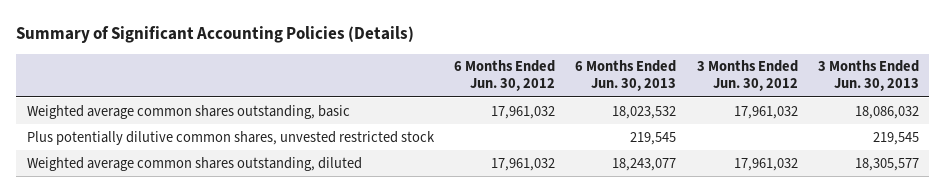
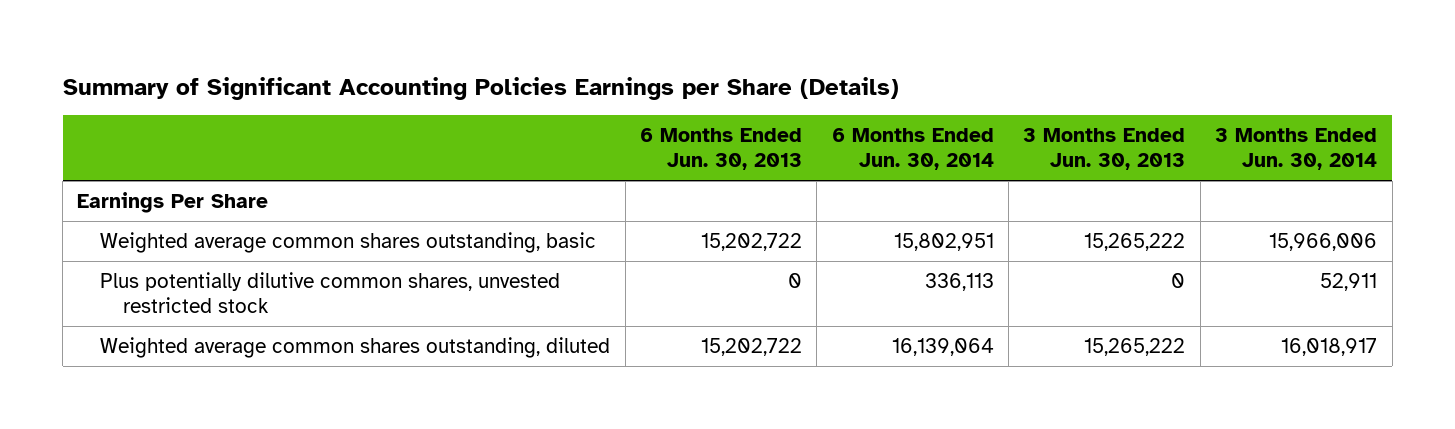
- Summary of Significant Accounting Policies (Details)
+ Summary of Significant Accounting Policies Earnings per Share (Details)
- | 6 Months Ended Jun. 30, 2012 | 6 Months Ended Jun. 30, 2013 | 3 Months Ended Jun. 30, 2012 | 3 Months Ended Jun. 30, 2013
+ | 6 Months Ended Jun. 30, 2013 | 6 Months Ended Jun. 30, 2014 | 3 Months Ended Jun. 30, 2013 | 3 Months Ended Jun. 30, 2014
- Weighted average common shares outstanding, basic | 17,961,032 | 18,023,532 | 17,961,032 | 18,086,032
- Plus potentially dilutive common shares, unvested restricted stock | | 219,545 | | 219,545
- Weighted average common shares outstanding, diluted | 17,961,032 | 18,243,077 | 17,961,032 | 18,305,577
+ Earnings Per Share
+ Weighted average common shares outstanding, basic | 15,202,722 | 15,802,951 | 15,265,222 | 15,966,006
+ Plus potentially dilutive common shares, unvested restricted stock | 0 | 336,113 | 0 | 52,911
+ Weighted average common shares outstanding, diluted | 15,202,722 | 16,139,064 | 15,265,222 | 16,018,917

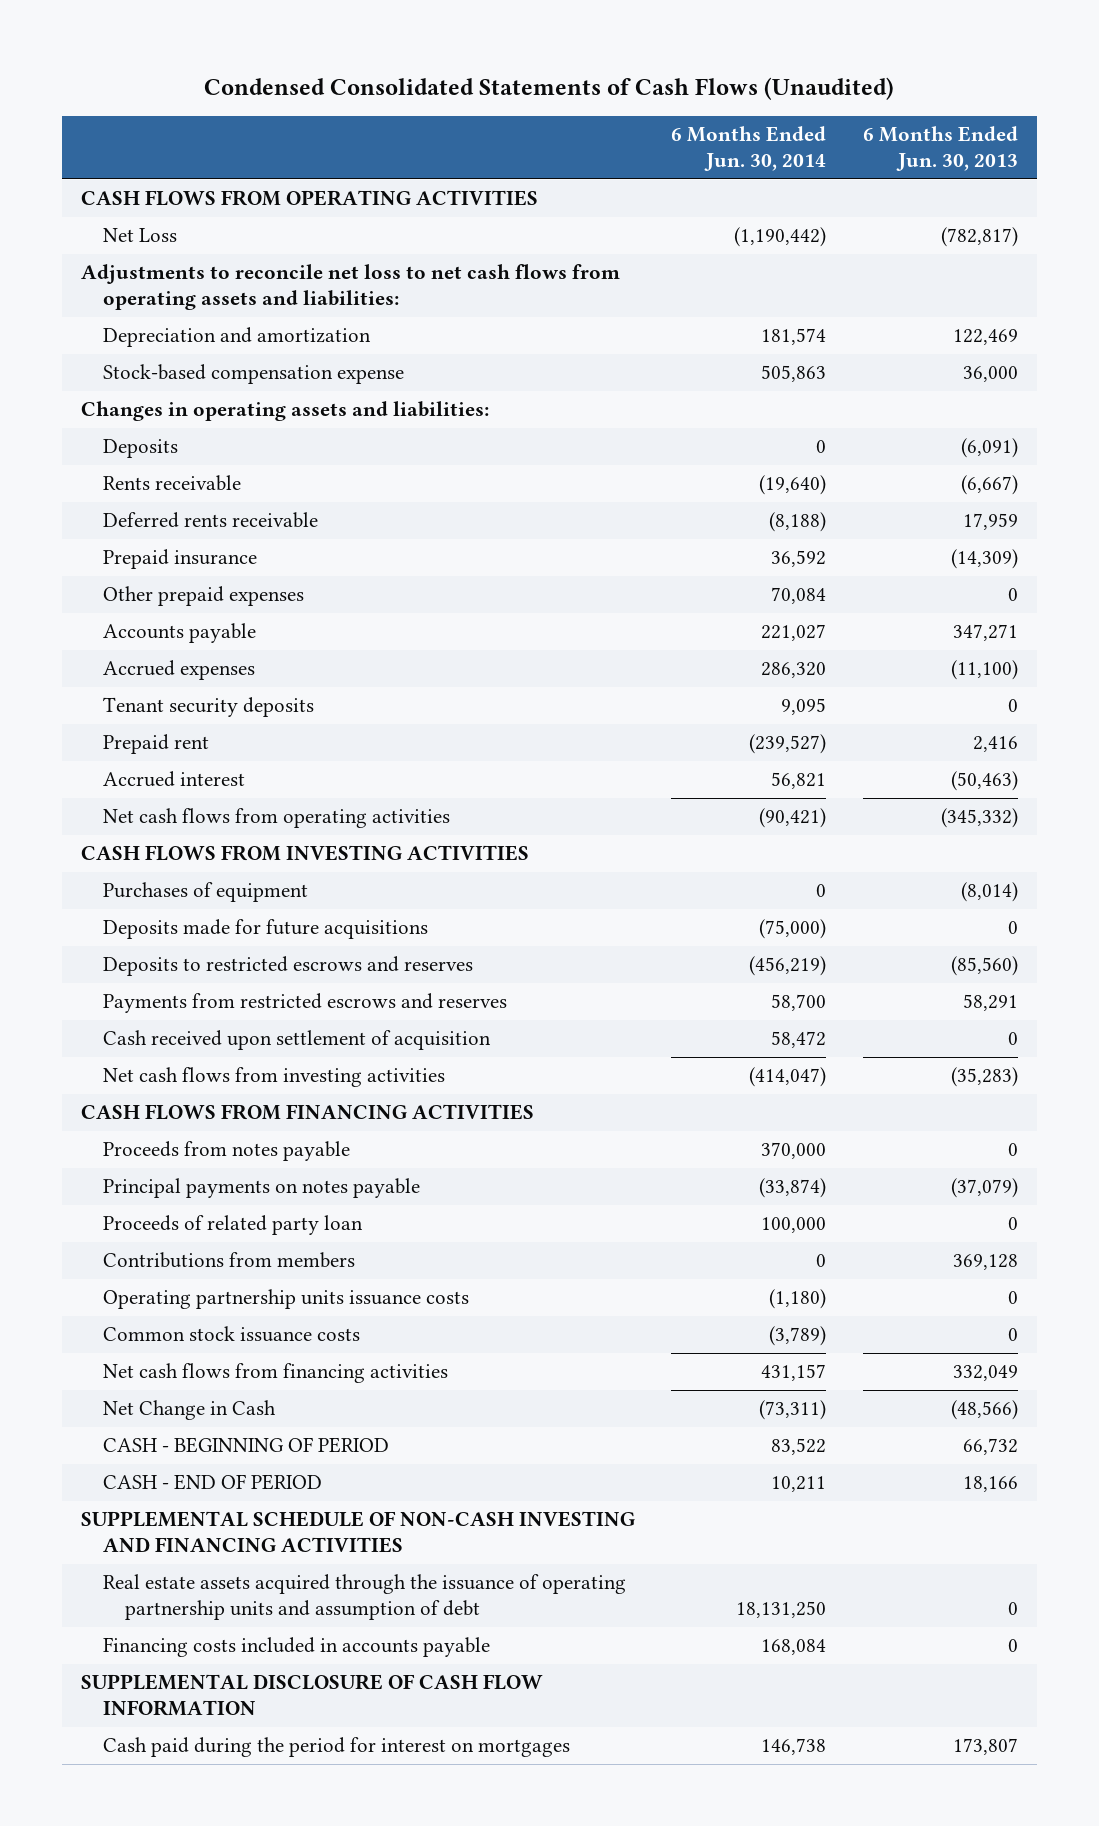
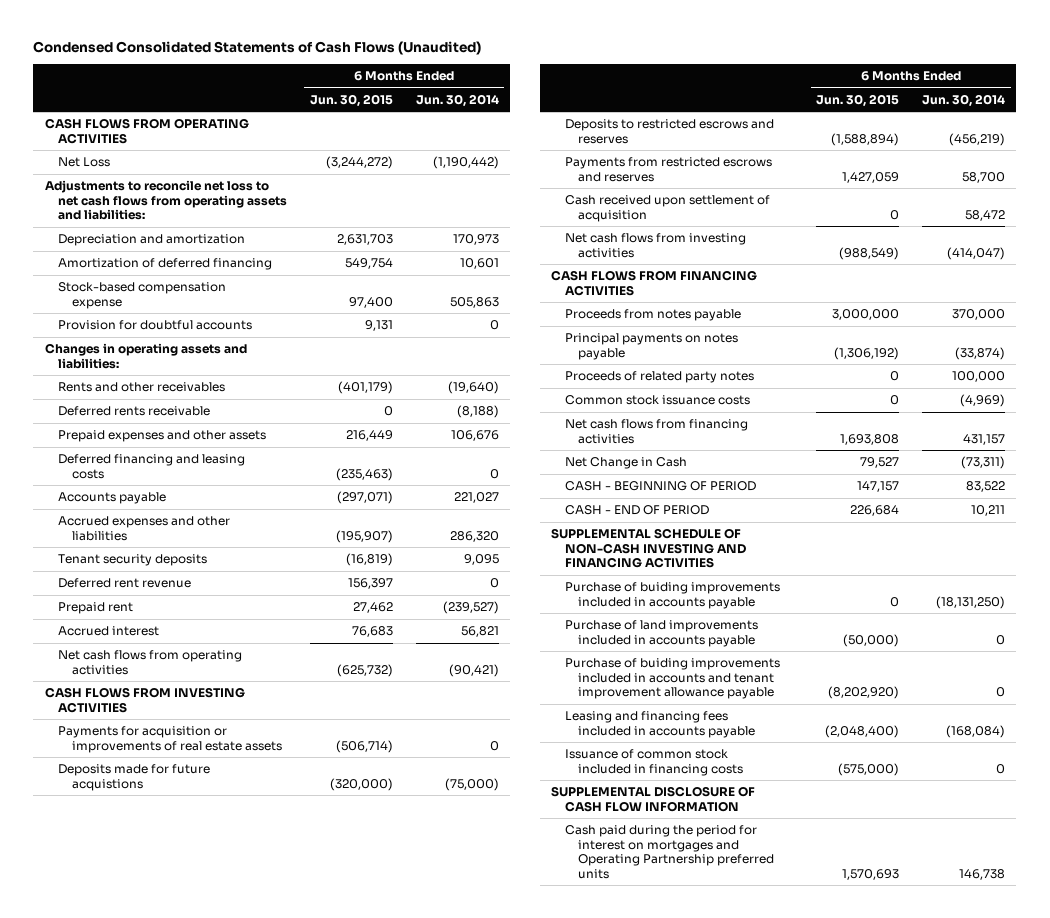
- | 6 Months Ended Jun. 30, 2014 | 6 Months Ended Jun. 30, 2013
+ | 6 Months Ended Jun. 30, 2015 | 6 Months Ended Jun. 30, 2014
- Depreciation and amortization | 181,574 | 122,469
+ Depreciation and amortization | 2,631,703 | 170,973
+ Amortization of deferred financing | 549,754 | 10,601
+ Provision for doubtful accounts | 9,131 | 0
- Deposits | 0 | (6,091)
- Rents receivable | (19,640) | (6,667)
+ Rents and other receivables | (401,179) | (19,640)
- Prepaid insurance | 36,592 | (14,309)
- Other prepaid expenses | 70,084 | 0
+ Prepaid expenses and other assets | 216,449 | 106,676
+ Deferred financing and leasing costs | (235,463) | 0
- Accrued expenses | 286,320 | (11,100)
+ Accrued expenses and other liabilities | (195,907) | 286,320
+ Deferred rent revenue | 156,397 | 0
- Purchases of equipment | 0 | (8,014)
- Deposits made for future acquisitions | (75,000) | 0
+ Payments for acquisition or improvements of real estate assets | (506,714) | 0
+ Deposits made for future acquistions | (320,000) | (75,000)
- Proceeds of related party loan | 100,000 | 0
- Contributions from members | 0 | 369,128
- Operating partnership units issuance costs | (1,180) | 0
- Common stock issuance costs | (3,789) | 0
+ Proceeds of related party notes | 0 | 100,000
+ Common stock issuance costs | 0 | (4,969)
- Real estate assets acquired through the issuance of operating partnership units and assumption of debt | 18,131,250 | 0
- Financing costs included in accounts payable | 168,084 | 0
+ Purchase of buiding improvements included in accounts payable | 0 | (18,131,250)
+ Purchase of land improvements included in accounts payable | (50,000) | 0
+ Purchase of buiding improvements included in accounts and tenant improvement allowance payable | (8,202,920) | 0
+ Leasing and financing fees included in accounts payable | (2,048,400) | (168,084)
+ Issuance of common stock included in financing costs | (575,000) | 0
- Cash paid during the period for interest on mortgages | 146,738 | 173,807
+ Cash paid during the period for interest on mortgages and Operating Partnership preferred units | 1,570,693 | 146,738

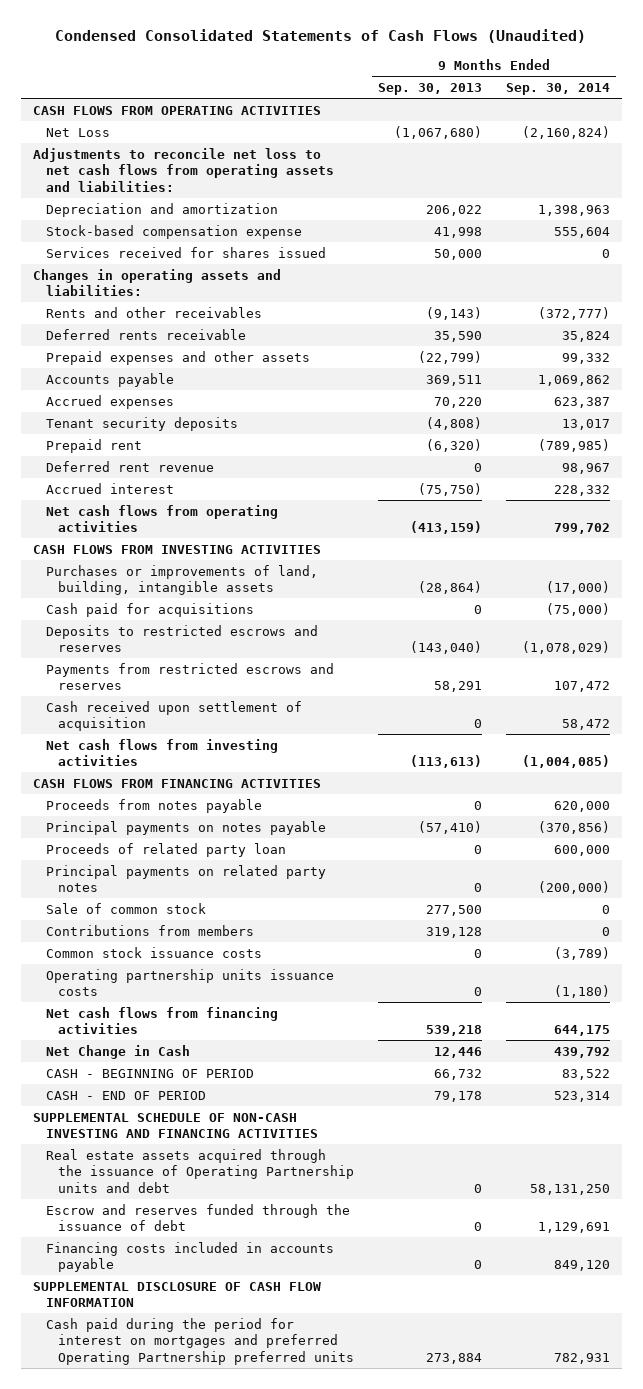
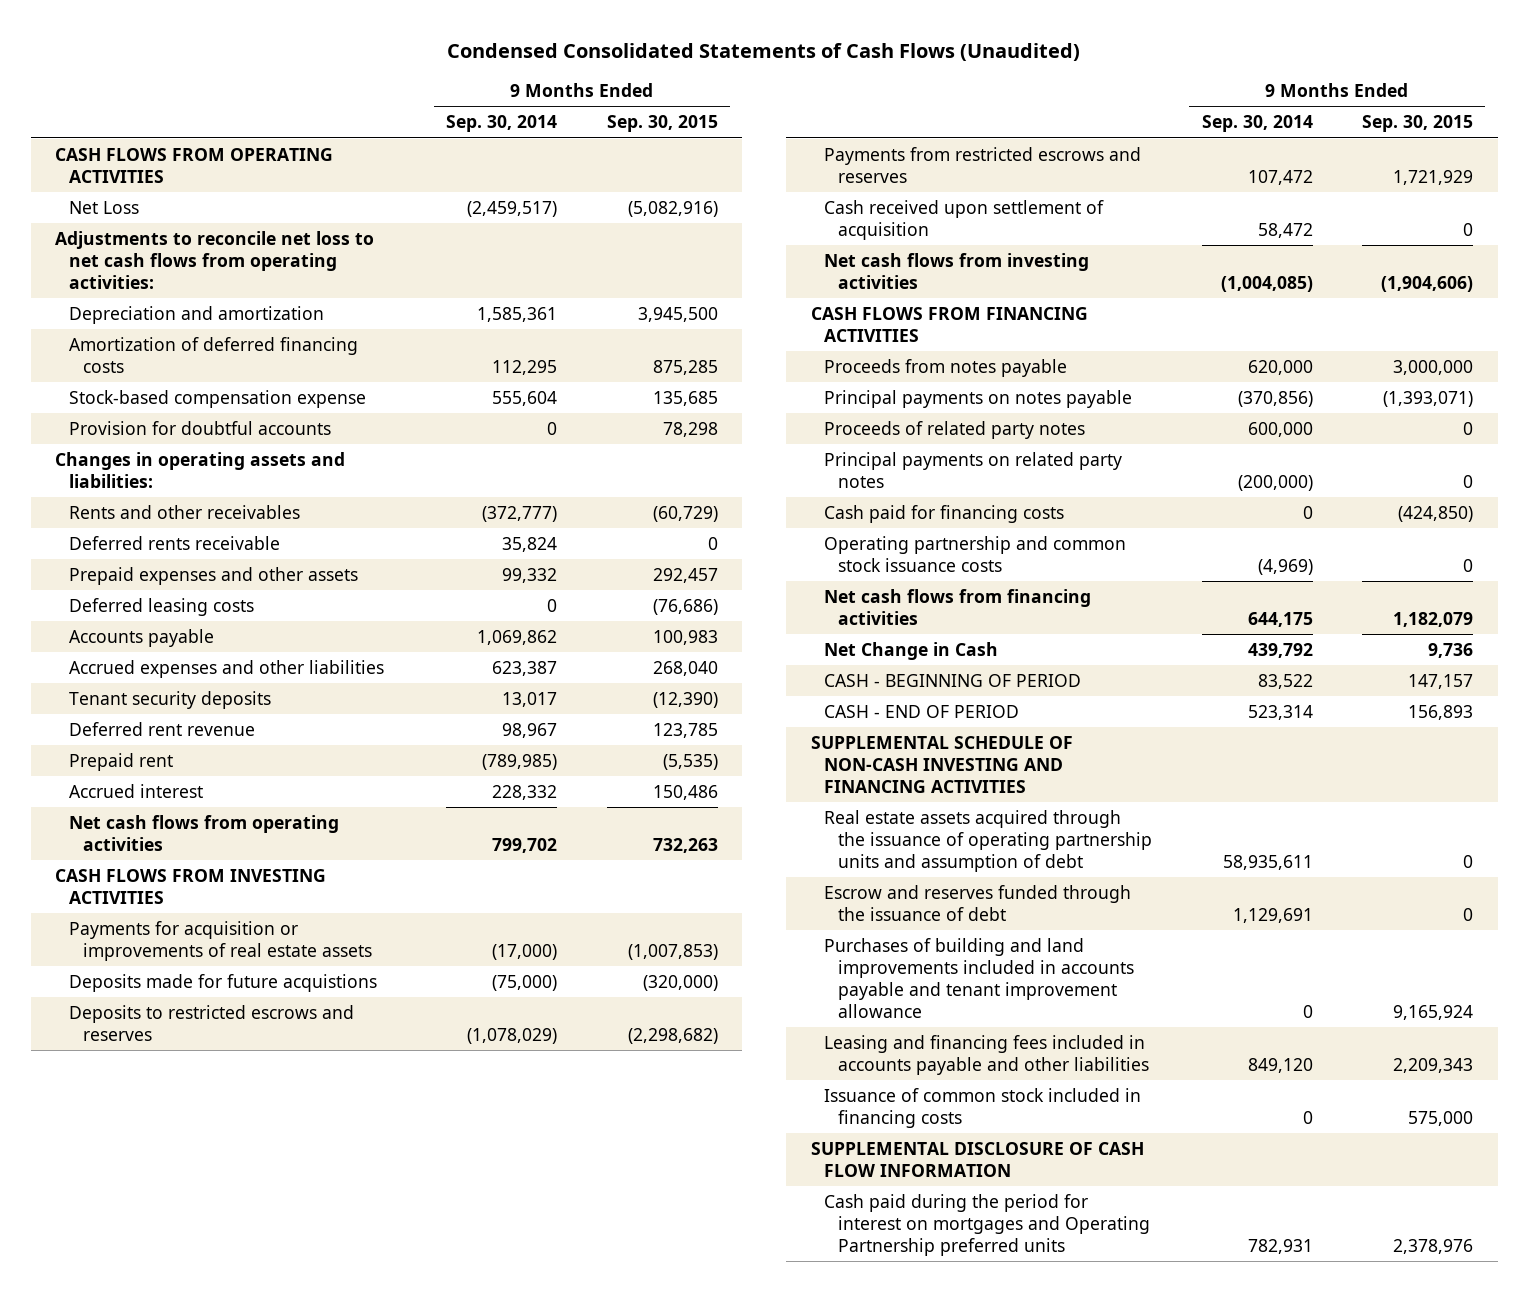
- | 9 Months Ended Sep. 30, 2013 | 9 Months Ended Sep. 30, 2014
+ | 9 Months Ended Sep. 30, 2014 | 9 Months Ended Sep. 30, 2015
- Net Loss | (1,067,680) | (2,160,824)
- Adjustments to reconcile net loss to net cash flows from operating assets and liabilities:
- Depreciation and amortization | 206,022 | 1,398,963
+ Net Loss | (2,459,517) | (5,082,916)
+ Adjustments to reconcile net loss to net cash flows from operating activities:
+ Depreciation and amortization | 1,585,361 | 3,945,500
+ Amortization of deferred financing costs | 112,295 | 875,285
- Services received for shares issued | 50,000 | 0
+ Provision for doubtful accounts | 0 | 78,298
+ Deferred leasing costs | 0 | (76,686)
- Accrued expenses | 70,220 | 623,387
+ Accrued expenses and other liabilities | 623,387 | 268,040
moved down: Prepaid rent | (789,985) | (5,535)
- Purchases or improvements of land, building, intangible assets | (28,864) | (17,000)
- Cash paid for acquisitions | 0 | (75,000)
+ Payments for acquisition or improvements of real estate assets | (17,000) | (1,007,853)
+ Deposits made for future acquistions | (75,000) | (320,000)
- Proceeds of related party loan | 0 | 600,000
+ Proceeds of related party notes | 600,000 | 0
- Sale of common stock | 277,500 | 0
- Contributions from members | 319,128 | 0
- Common stock issuance costs | 0 | (3,789)
- Operating partnership units issuance costs | 0 | (1,180)
+ Cash paid for financing costs | 0 | (424,850)
+ Operating partnership and common stock issuance costs | (4,969) | 0
- Real estate assets acquired through the issuance of Operating Partnership units and debt | 0 | 58,131,250
+ Real estate assets acquired through the issuance of operating partnership units and assumption of debt | 58,935,611 | 0
- Financing costs included in accounts payable | 0 | 849,120
+ Purchases of building and land improvements included in accounts payable and tenant improvement allowance | 0 | 9,165,924
+ Leasing and financing fees included in accounts payable and other liabilities | 849,120 | 2,209,343
+ Issuance of common stock included in financing costs | 0 | 575,000
- Cash paid during the period for interest on mortgages and preferred Operating Partnership preferred units | 273,884 | 782,931
+ Cash paid during the period for interest on mortgages and Operating Partnership preferred units | 782,931 | 2,378,976

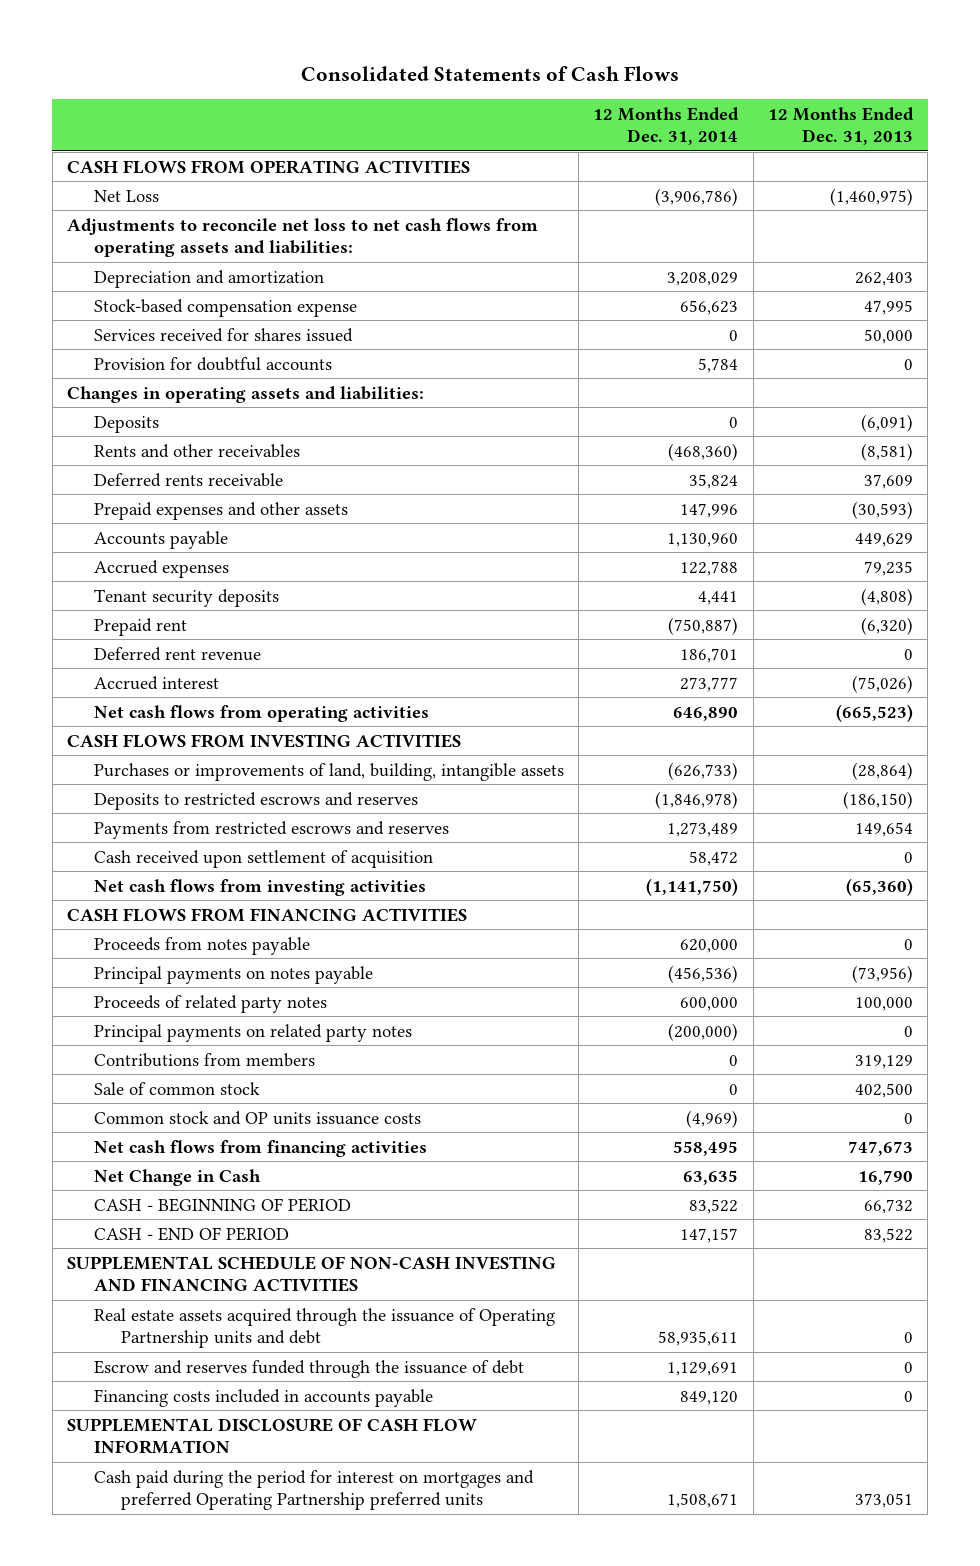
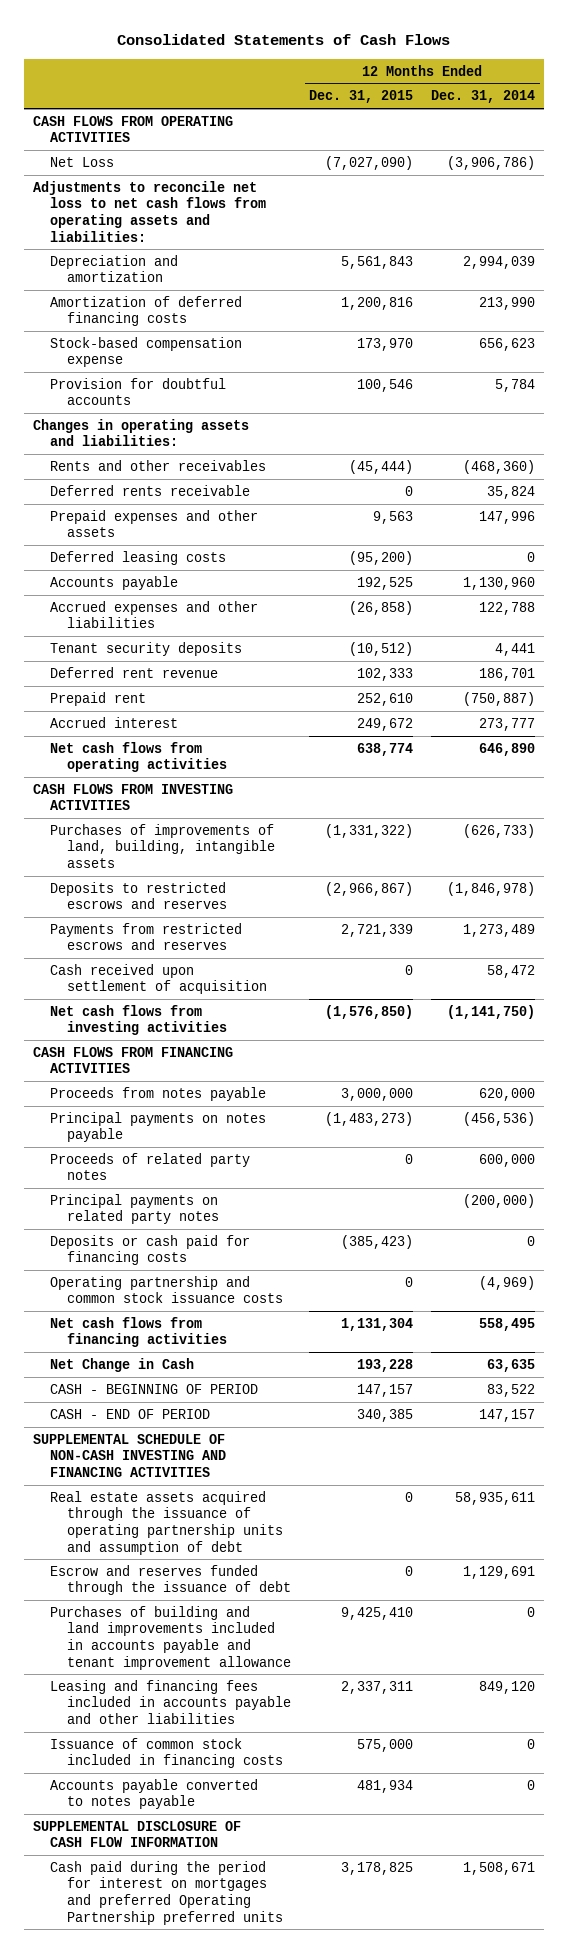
- | 12 Months Ended Dec. 31, 2014 | 12 Months Ended Dec. 31, 2013
+ | 12 Months Ended Dec. 31, 2015 | 12 Months Ended Dec. 31, 2014
- Depreciation and amortization | 3,208,029 | 262,403
+ Depreciation and amortization | 5,561,843 | 2,994,039
+ Amortization of deferred financing costs | 1,200,816 | 213,990
- Services received for shares issued | 0 | 50,000
- Deposits | 0 | (6,091)
+ Deferred leasing costs | (95,200) | 0
- Accrued expenses | 122,788 | 79,235
+ Accrued expenses and other liabilities | (26,858) | 122,788
moved down: Prepaid rent | 252,610 | (750,887)
- Purchases or improvements of land, building, intangible assets | (626,733) | (28,864)
+ Purchases of improvements of land, building, intangible assets | (1,331,322) | (626,733)
- Contributions from members | 0 | 319,129
- Sale of common stock | 0 | 402,500
- Common stock and OP units issuance costs | (4,969) | 0
+ Deposits or cash paid for financing costs | (385,423) | 0
+ Operating partnership and common stock issuance costs | 0 | (4,969)
- Real estate assets acquired through the issuance of Operating Partnership units and debt | 58,935,611 | 0
+ Real estate assets acquired through the issuance of operating partnership units and assumption of debt | 0 | 58,935,611
- Financing costs included in accounts payable | 849,120 | 0
+ Purchases of building and land improvements included in accounts payable and tenant improvement allowance | 9,425,410 | 0
+ Leasing and financing fees included in accounts payable and other liabilities | 2,337,311 | 849,120
+ Issuance of common stock included in financing costs | 575,000 | 0
+ Accounts payable converted to notes payable | 481,934 | 0

